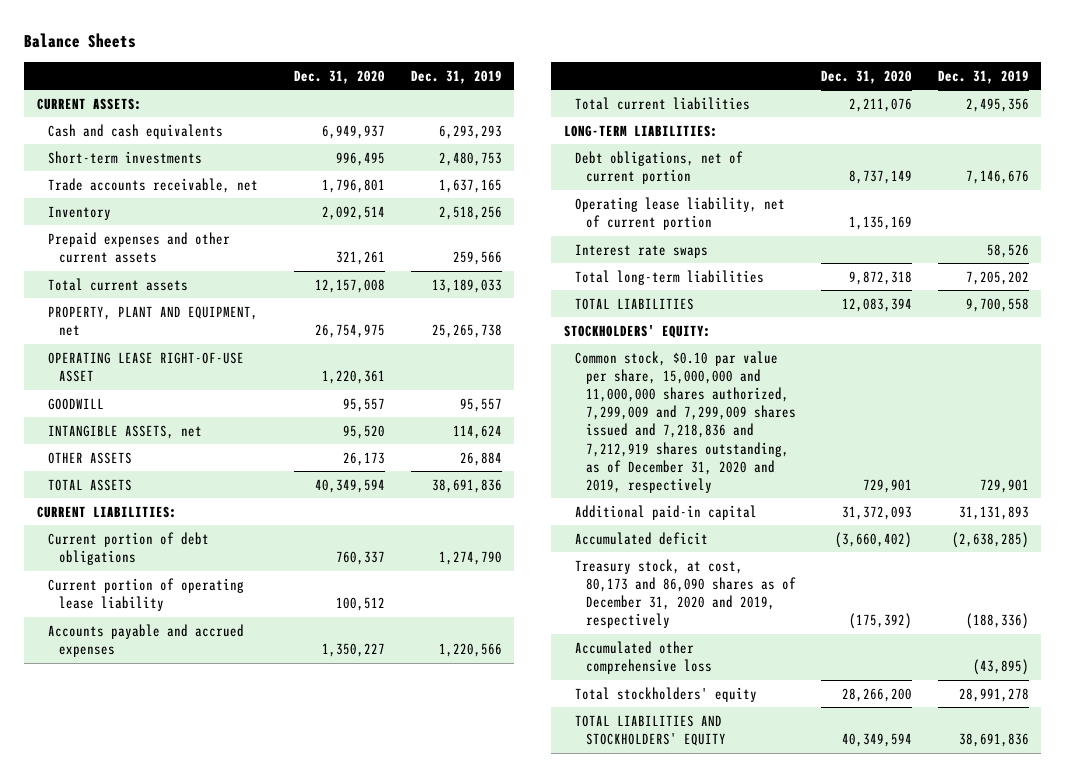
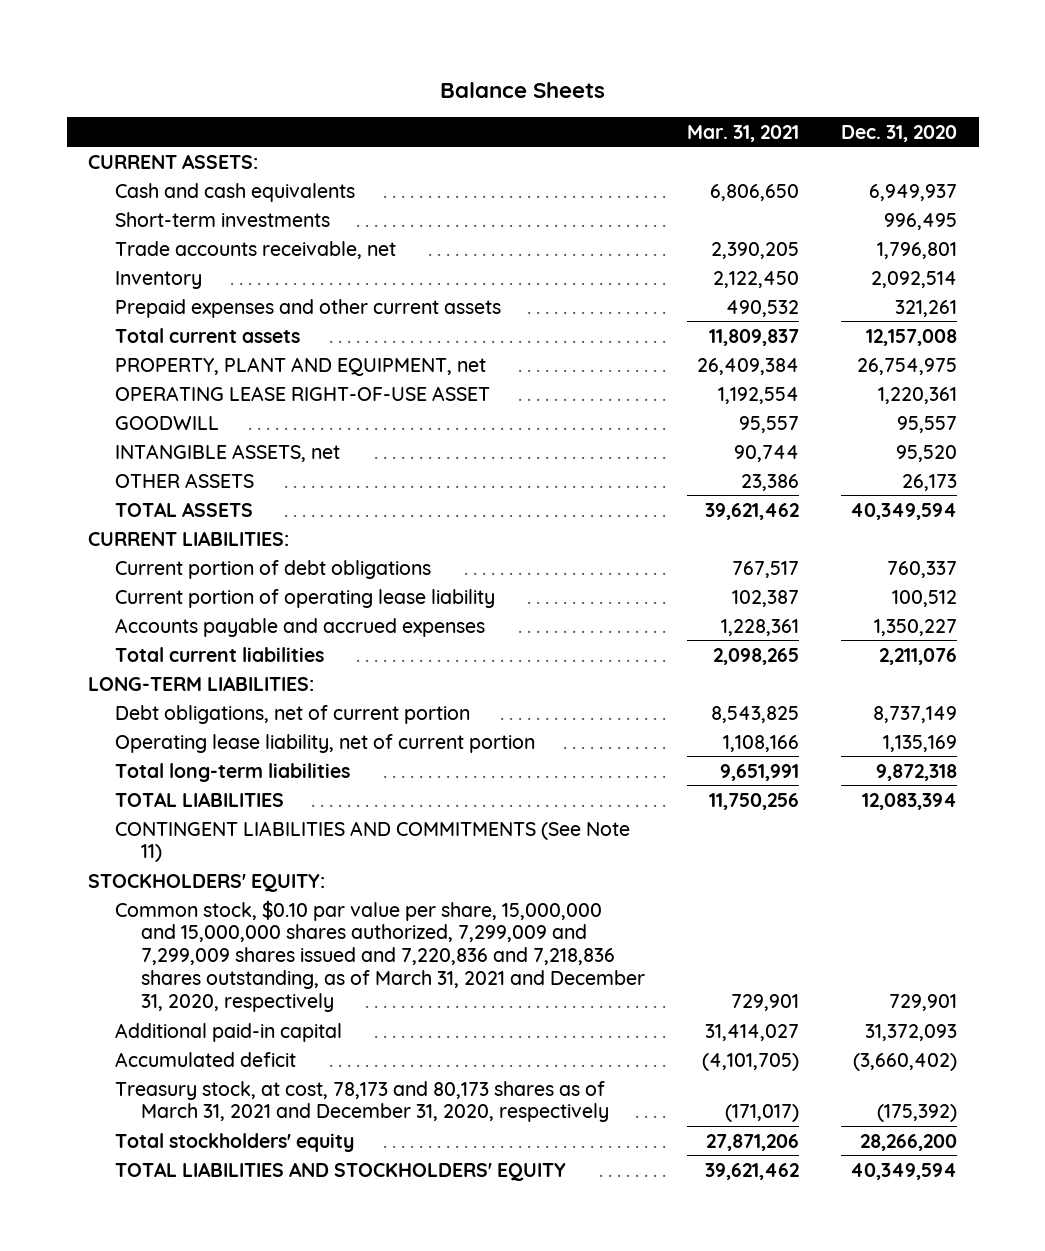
- | Dec. 31, 2020 | Dec. 31, 2019
+ | Mar. 31, 2021 | Dec. 31, 2020
- Interest rate swaps | | 58,526
+ CONTINGENT LIABILITIES AND COMMITMENTS (See Note 11)
- Common stock, $0.10 par value per share, 15,000,000 and 11,000,000 shares authorized, 7,299,009 and 7,299,009 shares issued and 7,218,836 and 7,212,919 shares outstanding, as of December 31, 2020 and 2019, respectively | 729,901 | 729,901
+ Common stock, $0.10 par value per share, 15,000,000 and 15,000,000 shares authorized, 7,299,009 and 7,299,009 shares issued and 7,220,836 and 7,218,836 shares outstanding, as of March 31, 2021 and December 31, 2020, respectively | 729,901 | 729,901
- Treasury stock, at cost, 80,173 and 86,090 shares as of December 31, 2020 and 2019, respectively | (175,392) | (188,336)
- Accumulated other comprehensive loss | | (43,895)
+ Treasury stock, at cost, 78,173 and 80,173 shares as of March 31, 2021 and December 31, 2020, respectively | (171,017) | (175,392)

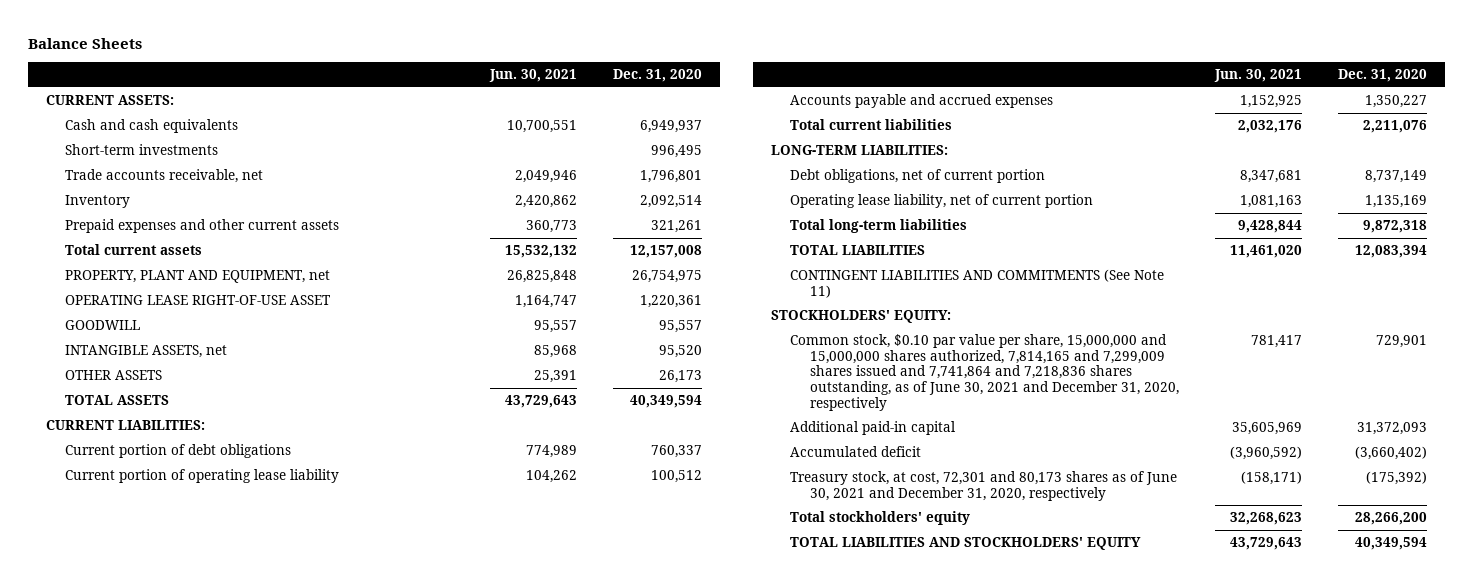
- | Mar. 31, 2021 | Dec. 31, 2020
+ | Jun. 30, 2021 | Dec. 31, 2020
- Common stock, $0.10 par value per share, 15,000,000 and 15,000,000 shares authorized, 7,299,009 and 7,299,009 shares issued and 7,220,836 and 7,218,836 shares outstanding, as of March 31, 2021 and December 31, 2020, respectively | 729,901 | 729,901
+ Common stock, $0.10 par value per share, 15,000,000 and 15,000,000 shares authorized, 7,814,165 and 7,299,009 shares issued and 7,741,864 and 7,218,836 shares outstanding, as of June 30, 2021 and December 31, 2020, respectively | 781,417 | 729,901
- Treasury stock, at cost, 78,173 and 80,173 shares as of March 31, 2021 and December 31, 2020, respectively | (171,017) | (175,392)
+ Treasury stock, at cost, 72,301 and 80,173 shares as of June 30, 2021 and December 31, 2020, respectively | (158,171) | (175,392)

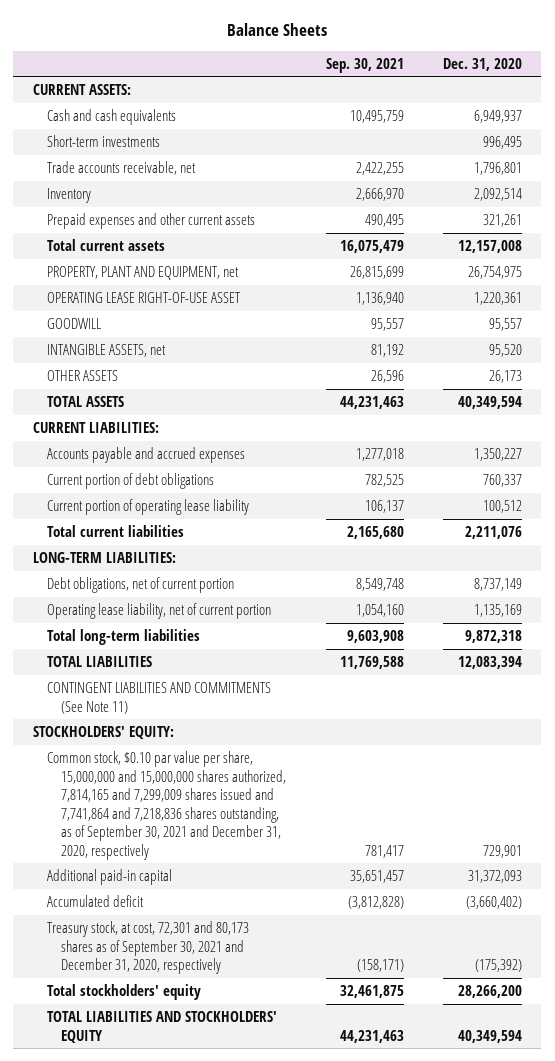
- | Jun. 30, 2021 | Dec. 31, 2020
+ | Sep. 30, 2021 | Dec. 31, 2020
moved up: Accounts payable and accrued expenses | 1,277,018 | 1,350,227
- Common stock, $0.10 par value per share, 15,000,000 and 15,000,000 shares authorized, 7,814,165 and 7,299,009 shares issued and 7,741,864 and 7,218,836 shares outstanding, as of June 30, 2021 and December 31, 2020, respectively | 781,417 | 729,901
+ Common stock, $0.10 par value per share, 15,000,000 and 15,000,000 shares authorized, 7,814,165 and 7,299,009 shares issued and 7,741,864 and 7,218,836 shares outstanding, as of September 30, 2021 and December 31, 2020, respectively | 781,417 | 729,901
- Treasury stock, at cost, 72,301 and 80,173 shares as of June 30, 2021 and December 31, 2020, respectively | (158,171) | (175,392)
+ Treasury stock, at cost, 72,301 and 80,173 shares as of September 30, 2021 and December 31, 2020, respectively | (158,171) | (175,392)

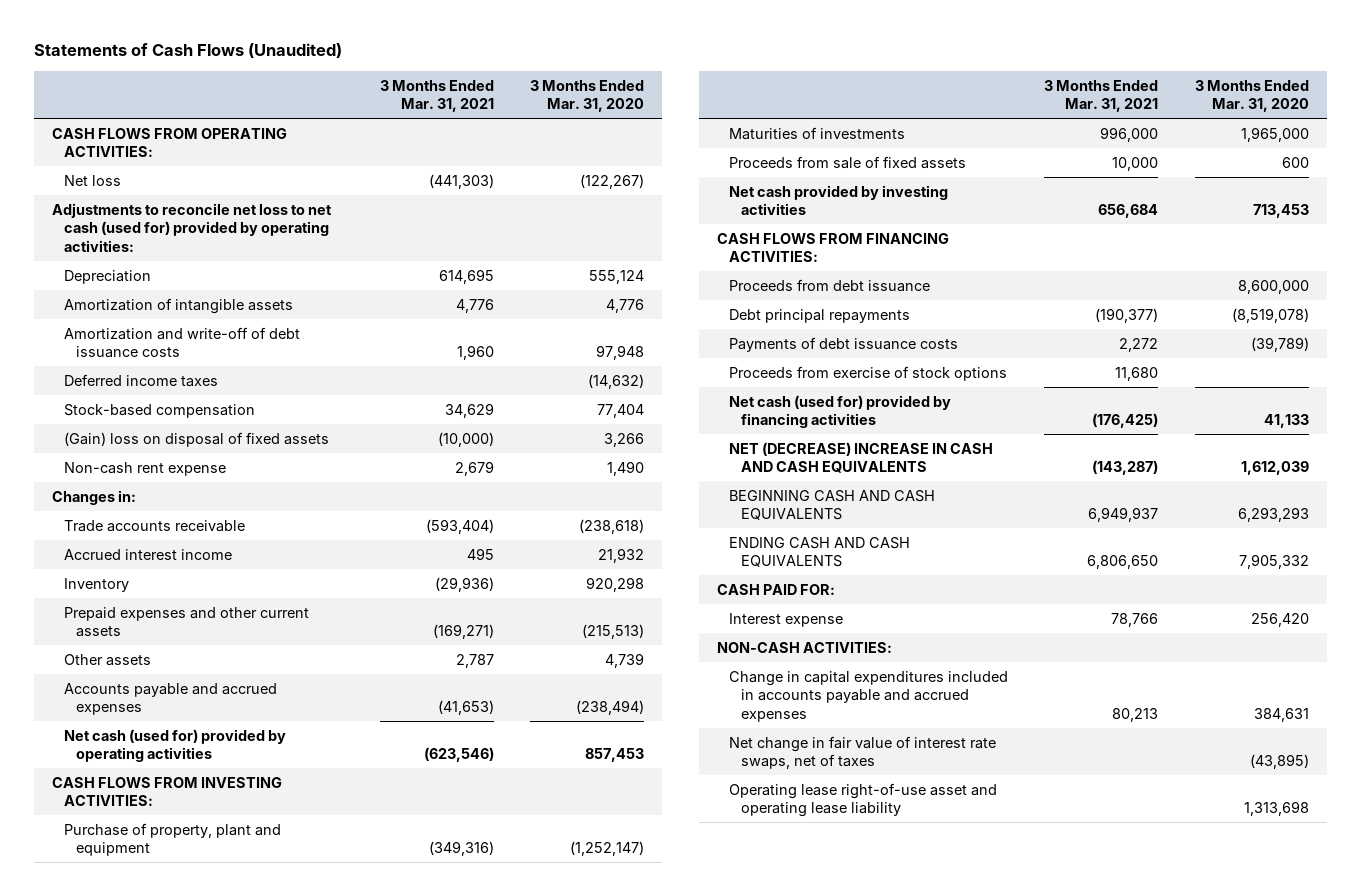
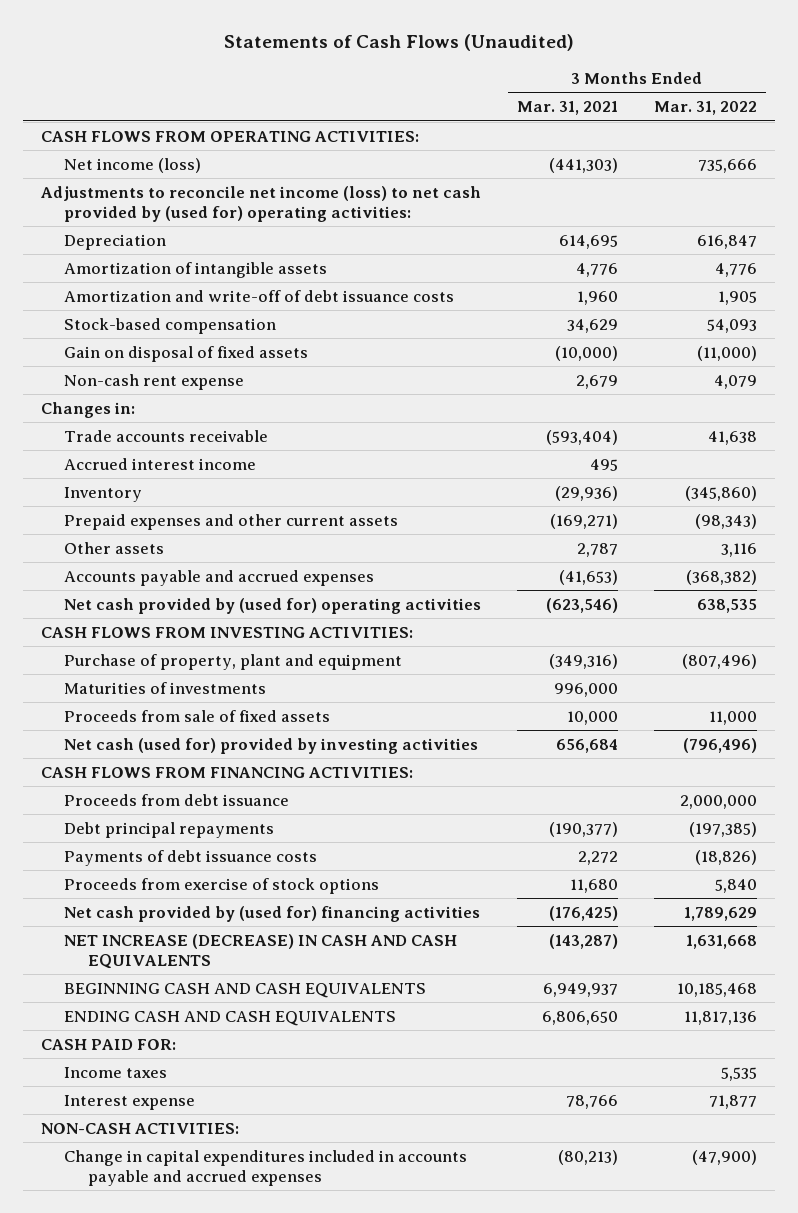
- | 3 Months Ended Mar. 31, 2021 | 3 Months Ended Mar. 31, 2020
+ | 3 Months Ended Mar. 31, 2021 | 3 Months Ended Mar. 31, 2022
- Net loss | (441,303) | (122,267)
- Adjustments to reconcile net loss to net cash (used for) provided by operating activities:
+ Net income (loss) | (441,303) | 735,666
+ Adjustments to reconcile net income (loss) to net cash provided by (used for) operating activities:
- Deferred income taxes | | (14,632)
- (Gain) loss on disposal of fixed assets | (10,000) | 3,266
+ Gain on disposal of fixed assets | (10,000) | (11,000)
- Net cash (used for) provided by operating activities | (623,546) | 857,453
+ Net cash provided by (used for) operating activities | (623,546) | 638,535
- Net cash provided by investing activities | 656,684 | 713,453
+ Net cash (used for) provided by investing activities | 656,684 | (796,496)
- Net cash (used for) provided by financing activities | (176,425) | 41,133
- NET (DECREASE) INCREASE IN CASH AND CASH EQUIVALENTS | (143,287) | 1,612,039
+ Net cash provided by (used for) financing activities | (176,425) | 1,789,629
+ NET INCREASE (DECREASE) IN CASH AND CASH EQUIVALENTS | (143,287) | 1,631,668
+ Income taxes | | 5,535
- Change in capital expenditures included in accounts payable and accrued expenses | 80,213 | 384,631
- Net change in fair value of interest rate swaps, net of taxes | | (43,895)
- Operating lease right-of-use asset and operating lease liability | | 1,313,698
+ Change in capital expenditures included in accounts payable and accrued expenses | (80,213) | (47,900)

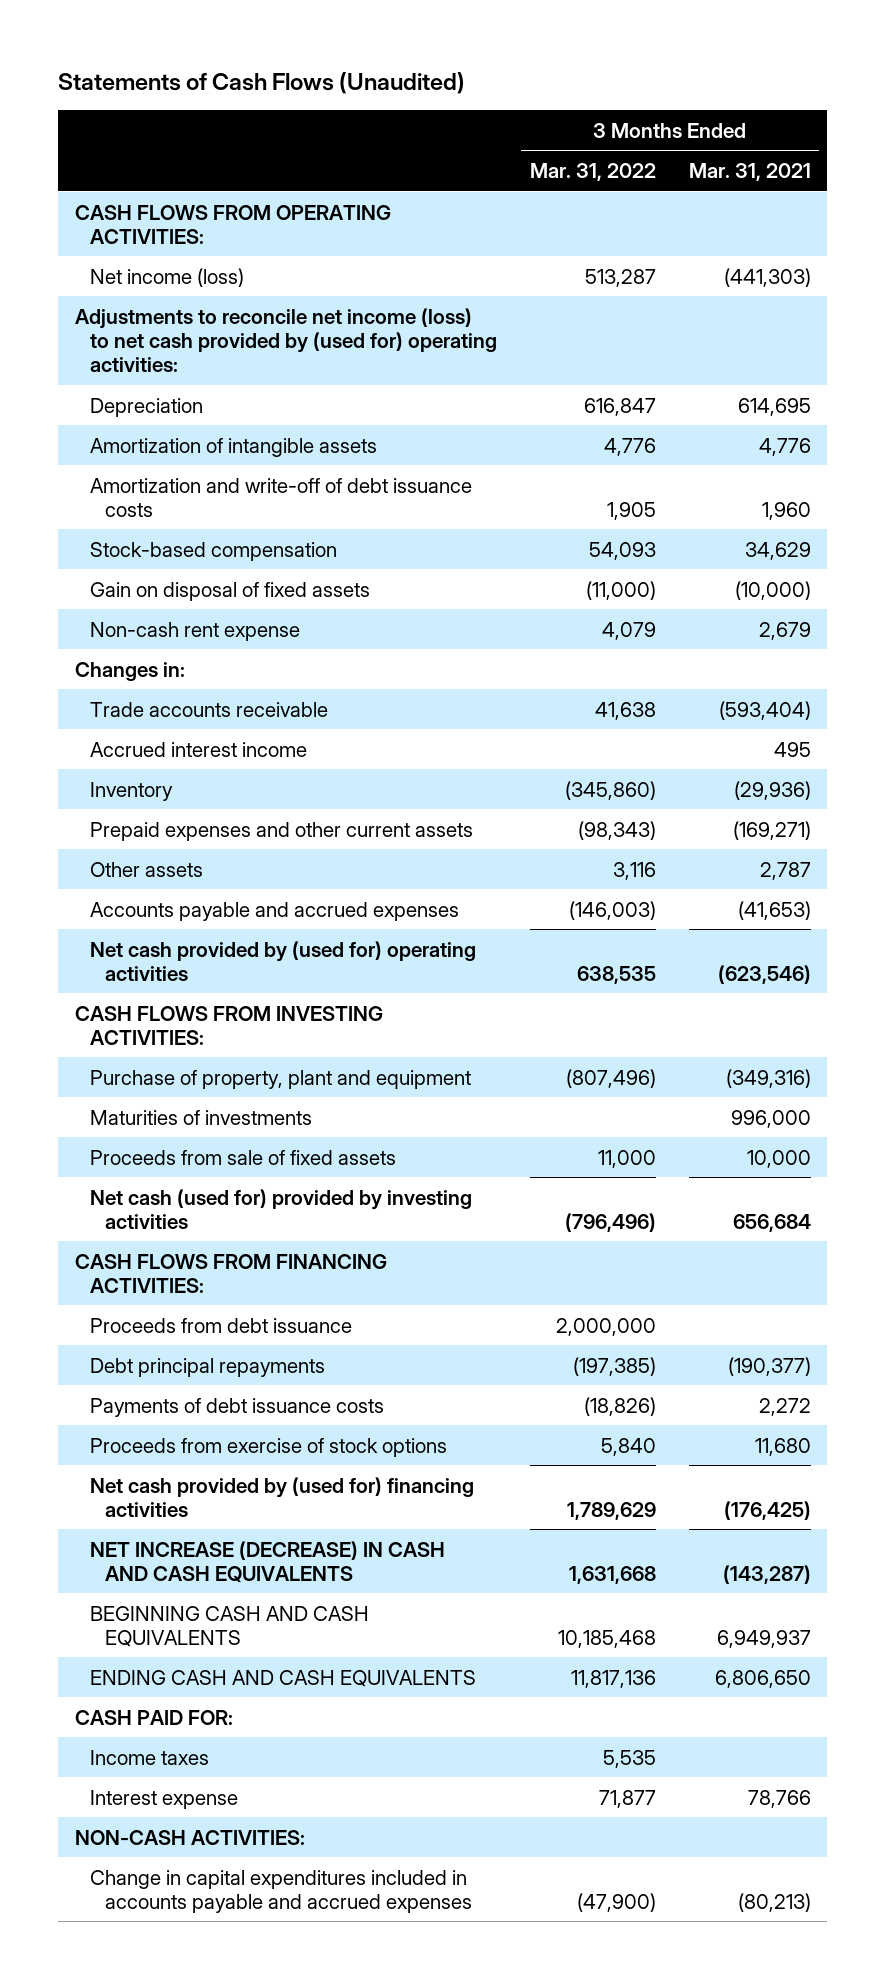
- | 3 Months Ended Mar. 31, 2021 | 3 Months Ended Mar. 31, 2022
+ | 3 Months Ended Mar. 31, 2022 | 3 Months Ended Mar. 31, 2021
- Net income (loss) | (441,303) | 735,666
+ Net income (loss) | 513,287 | (441,303)
- Accounts payable and accrued expenses | (41,653) | (368,382)
+ Accounts payable and accrued expenses | (146,003) | (41,653)

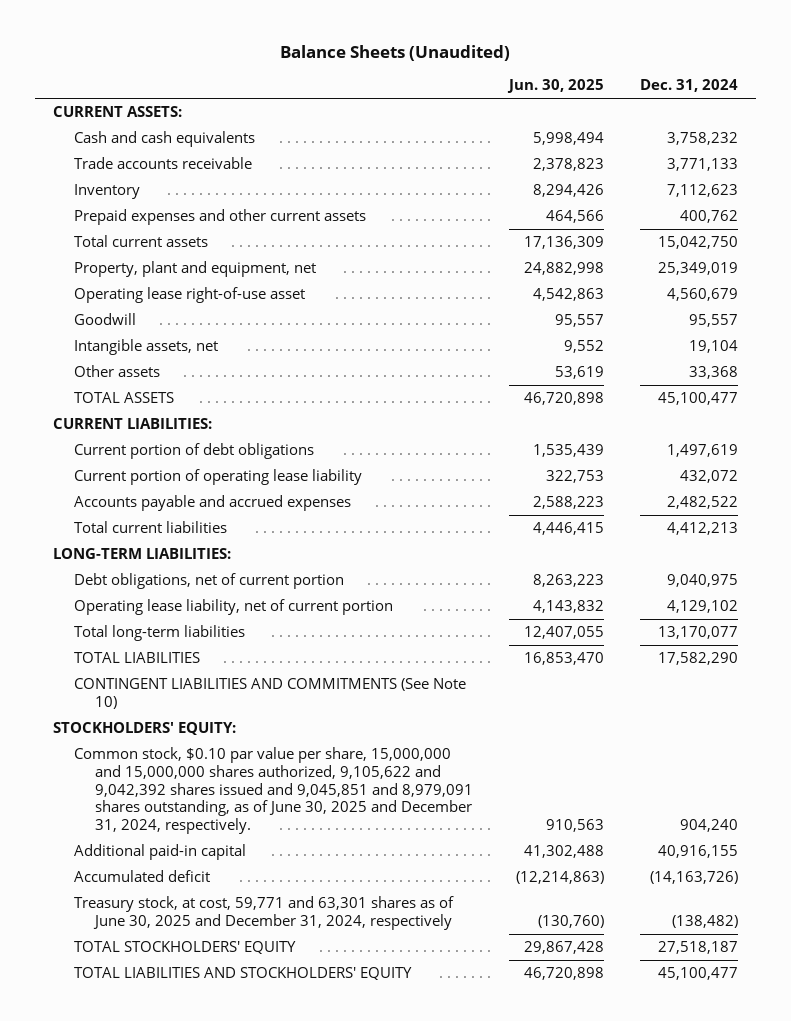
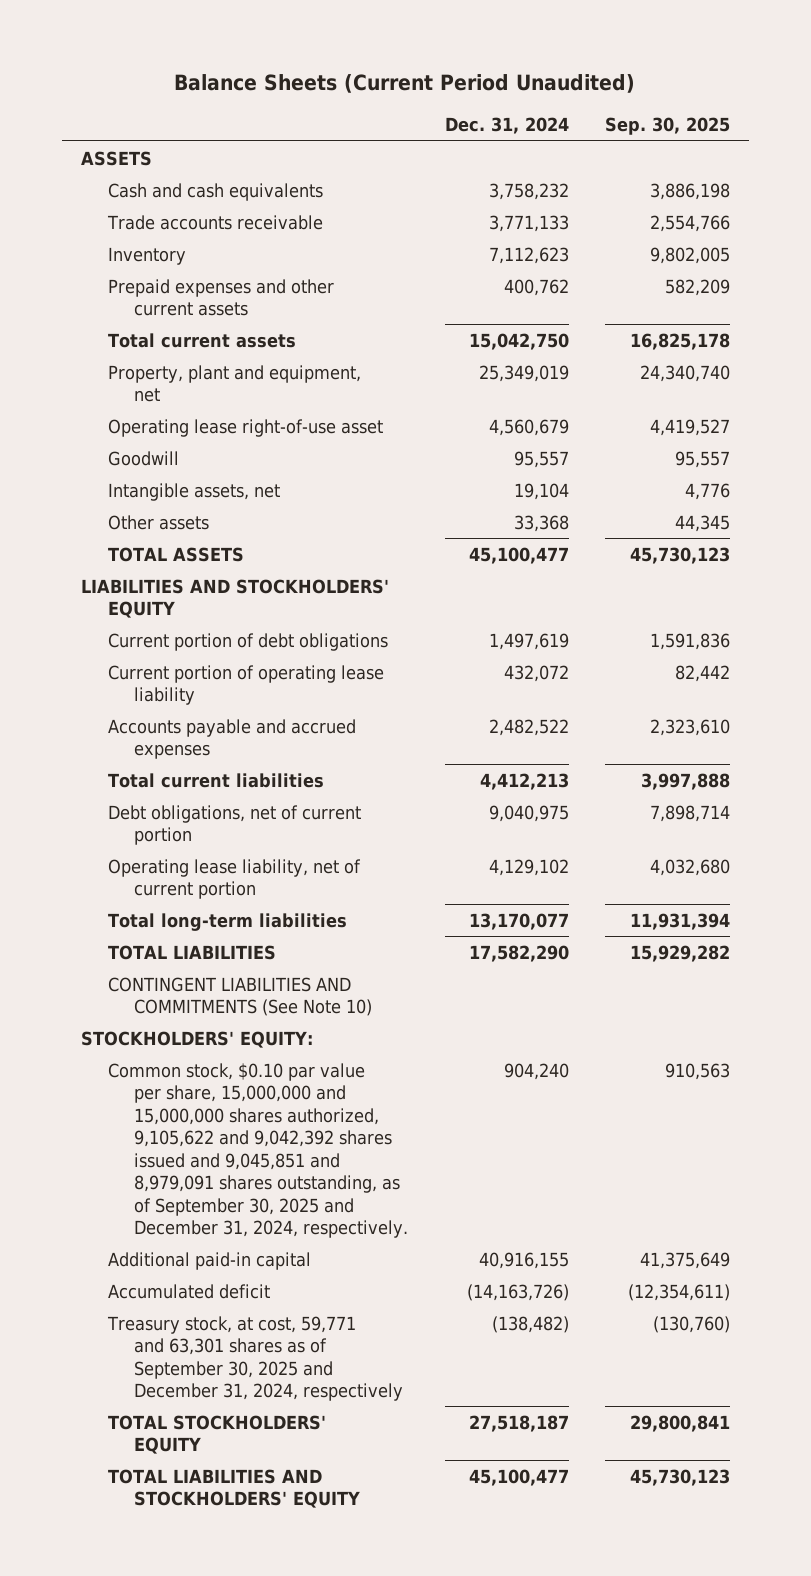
- Balance Sheets (Unaudited)
+ Balance Sheets (Current Period Unaudited)
- | Jun. 30, 2025 | Dec. 31, 2024
+ | Dec. 31, 2024 | Sep. 30, 2025
- CURRENT ASSETS:
+ ASSETS
- CURRENT LIABILITIES:
+ LIABILITIES AND STOCKHOLDERS' EQUITY
- LONG-TERM LIABILITIES:
- Common stock, $0.10 par value per share, 15,000,000 and 15,000,000 shares authorized, 9,105,622 and 9,042,392 shares issued and 9,045,851 and 8,979,091 shares outstanding, as of June 30, 2025 and December 31, 2024, respectively. | 910,563 | 904,240
+ Common stock, $0.10 par value per share, 15,000,000 and 15,000,000 shares authorized, 9,105,622 and 9,042,392 shares issued and 9,045,851 and 8,979,091 shares outstanding, as of September 30, 2025 and December 31, 2024, respectively. | 904,240 | 910,563
- Treasury stock, at cost, 59,771 and 63,301 shares as of June 30, 2025 and December 31, 2024, respectively | (130,760) | (138,482)
+ Treasury stock, at cost, 59,771 and 63,301 shares as of September 30, 2025 and December 31, 2024, respectively | (138,482) | (130,760)

